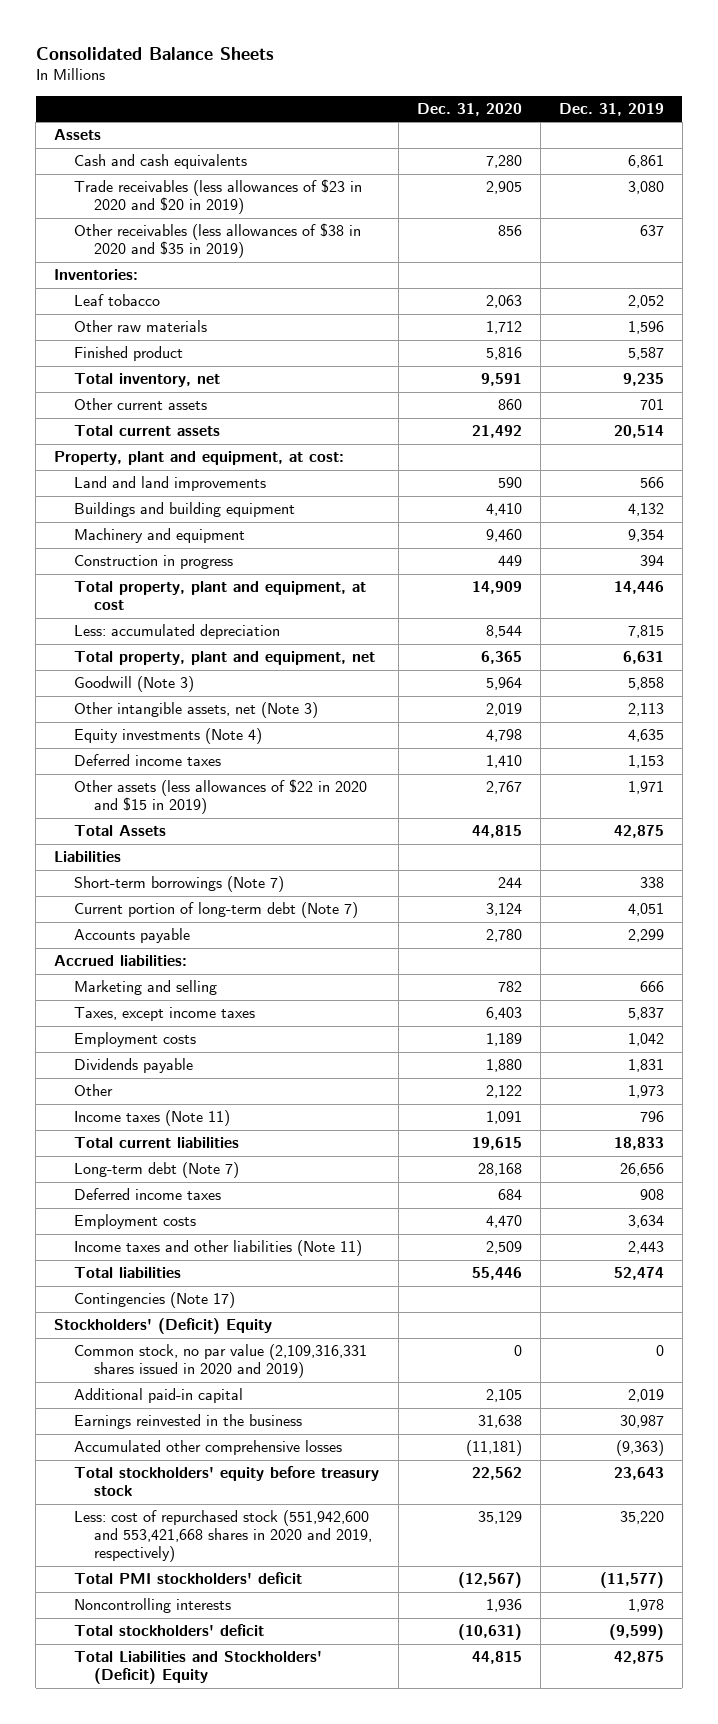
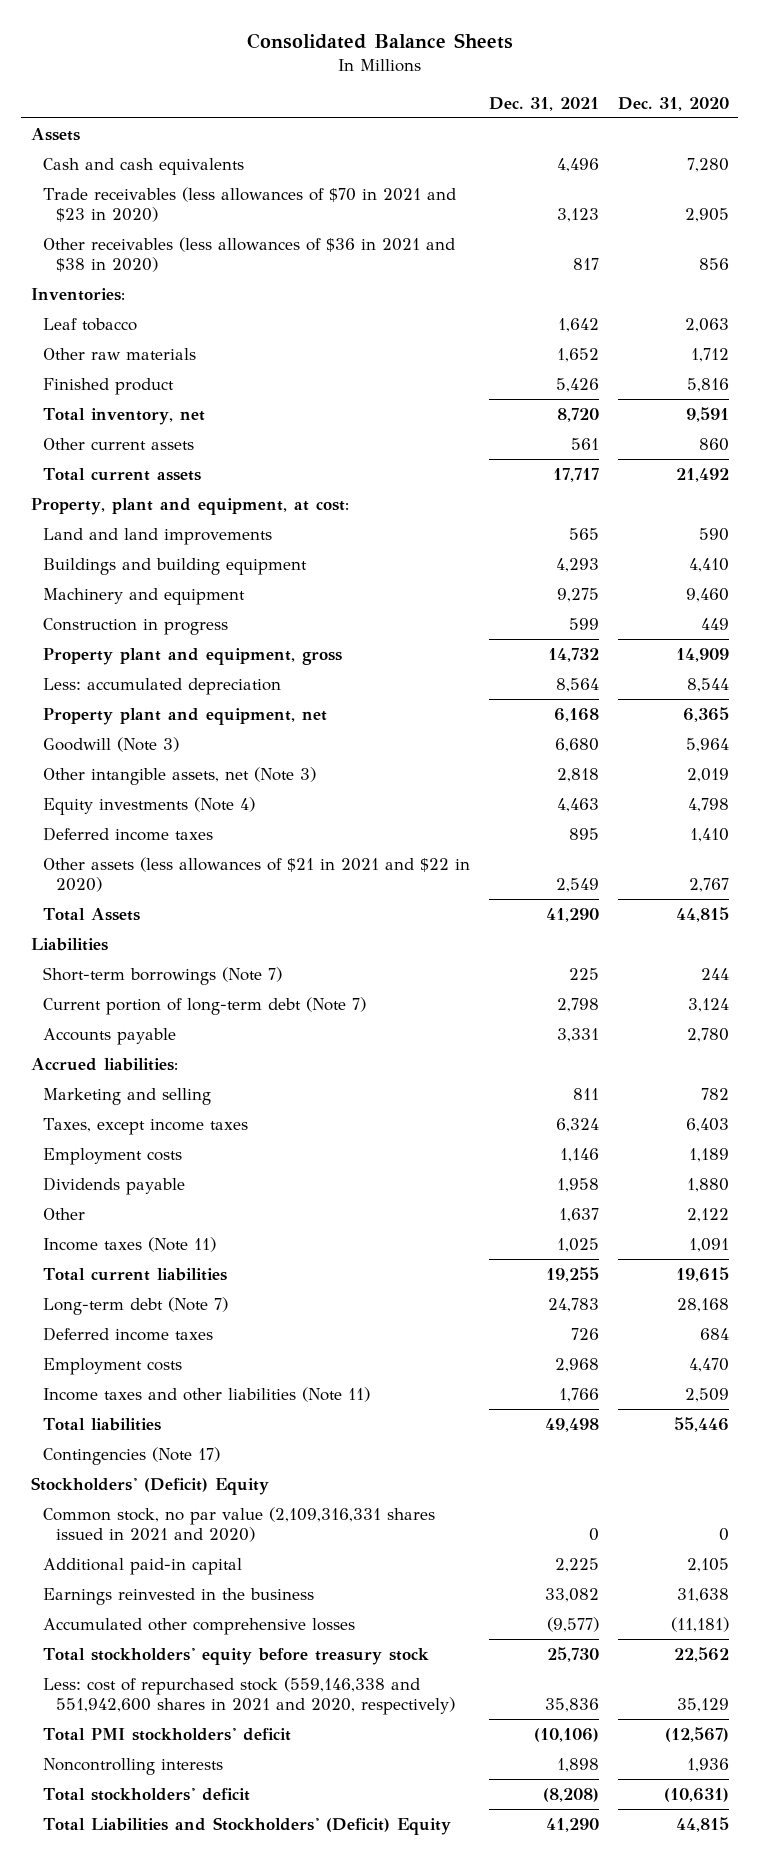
- | Dec. 31, 2020 | Dec. 31, 2019
+ | Dec. 31, 2021 | Dec. 31, 2020
- Trade receivables (less allowances of $23 in 2020 and $20 in 2019) | 2,905 | 3,080
- Other receivables (less allowances of $38 in 2020 and $35 in 2019) | 856 | 637
+ Trade receivables (less allowances of $70 in 2021 and $23 in 2020) | 3,123 | 2,905
+ Other receivables (less allowances of $36 in 2021 and $38 in 2020) | 817 | 856
- Total property, plant and equipment, at cost | 14,909 | 14,446
+ Property plant and equipment, gross | 14,732 | 14,909
- Total property, plant and equipment, net | 6,365 | 6,631
+ Property plant and equipment, net | 6,168 | 6,365
- Other assets (less allowances of $22 in 2020 and $15 in 2019) | 2,767 | 1,971
+ Other assets (less allowances of $21 in 2021 and $22 in 2020) | 2,549 | 2,767
- Common stock, no par value (2,109,316,331 shares issued in 2020 and 2019) | 0 | 0
+ Common stock, no par value (2,109,316,331 shares issued in 2021 and 2020) | 0 | 0
- Less: cost of repurchased stock (551,942,600 and 553,421,668 shares in 2020 and 2019, respectively) | 35,129 | 35,220
+ Less: cost of repurchased stock (559,146,338 and 551,942,600 shares in 2021 and 2020, respectively) | 35,836 | 35,129

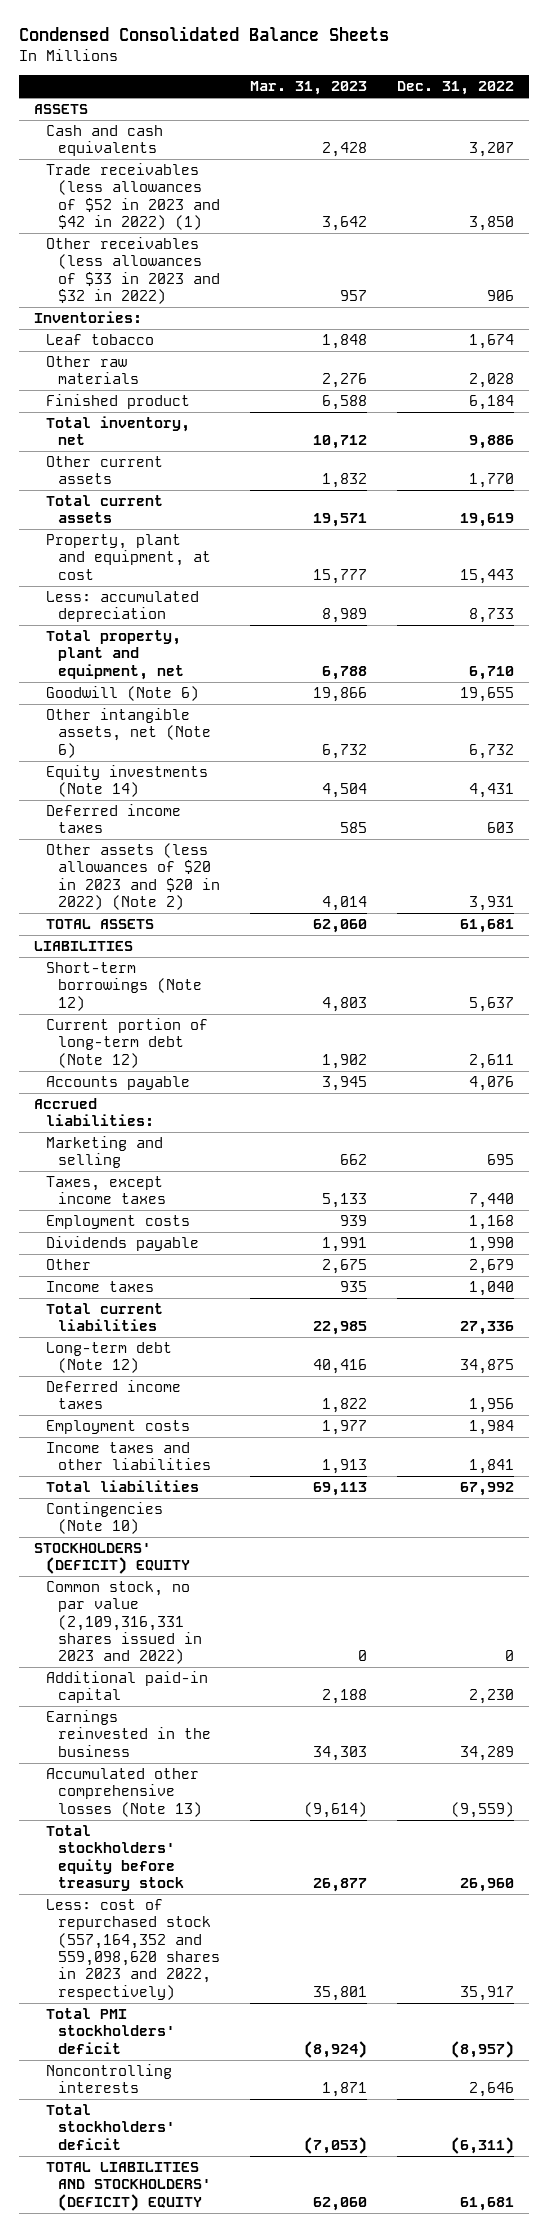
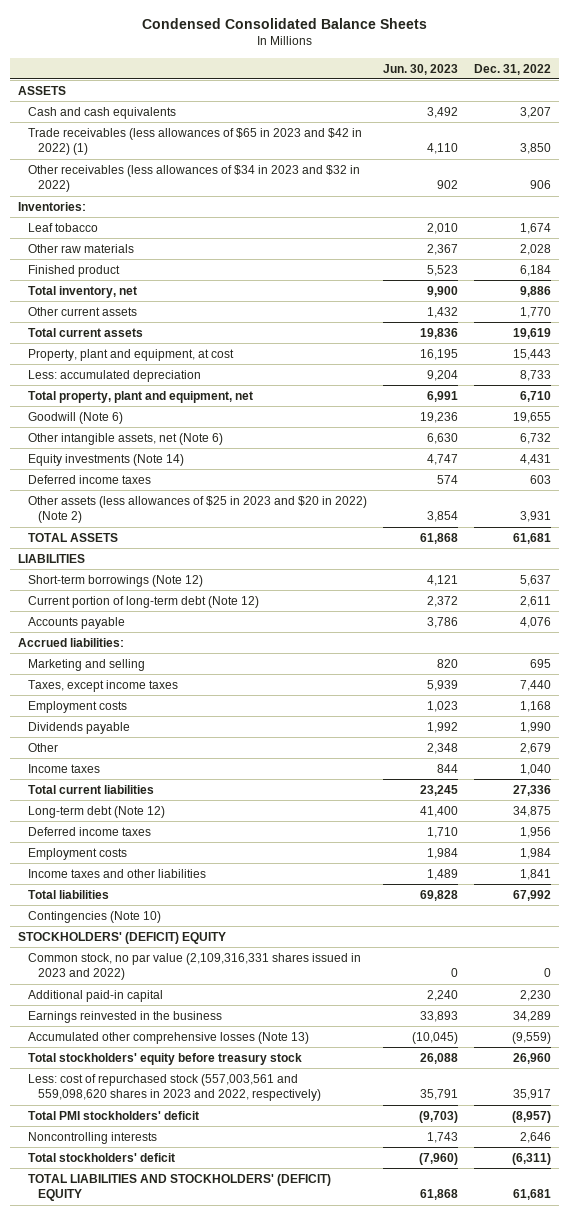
- | Mar. 31, 2023 | Dec. 31, 2022
+ | Jun. 30, 2023 | Dec. 31, 2022
- Trade receivables (less allowances of $52 in 2023 and $42 in 2022) (1) | 3,642 | 3,850
- Other receivables (less allowances of $33 in 2023 and $32 in 2022) | 957 | 906
+ Trade receivables (less allowances of $65 in 2023 and $42 in 2022) (1) | 4,110 | 3,850
+ Other receivables (less allowances of $34 in 2023 and $32 in 2022) | 902 | 906
- Other assets (less allowances of $20 in 2023 and $20 in 2022) (Note 2) | 4,014 | 3,931
+ Other assets (less allowances of $25 in 2023 and $20 in 2022) (Note 2) | 3,854 | 3,931
- Less: cost of repurchased stock (557,164,352 and 559,098,620 shares in 2023 and 2022, respectively) | 35,801 | 35,917
+ Less: cost of repurchased stock (557,003,561 and 559,098,620 shares in 2023 and 2022, respectively) | 35,791 | 35,917

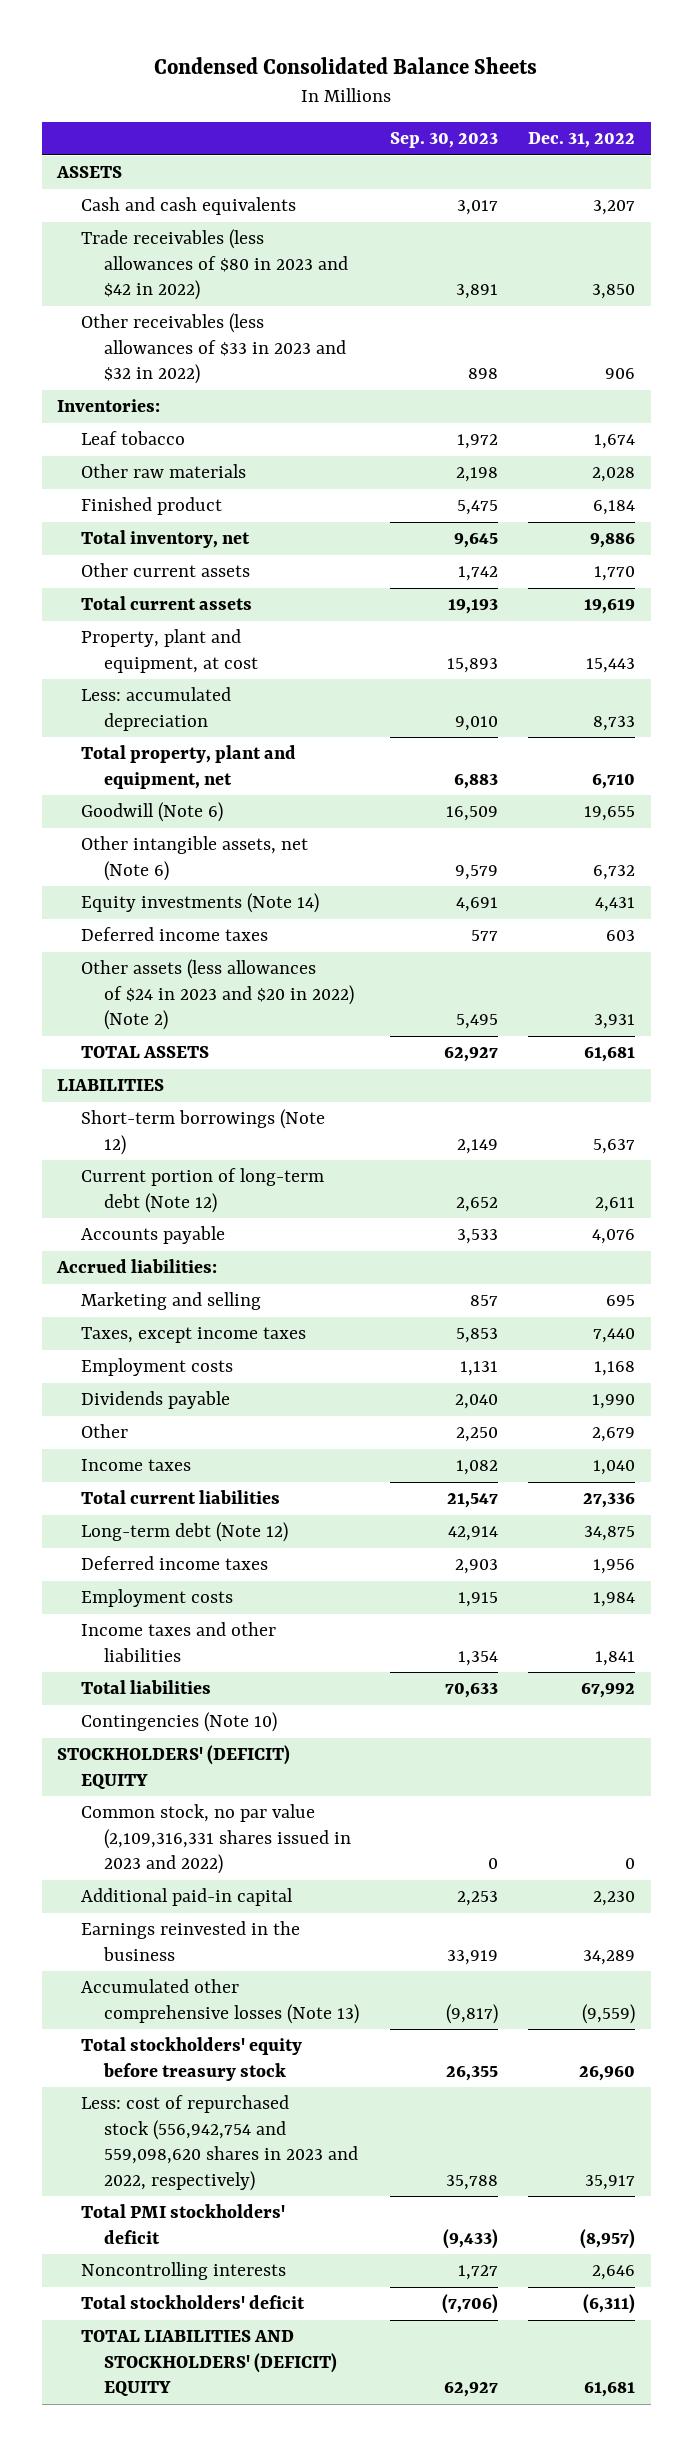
- | Jun. 30, 2023 | Dec. 31, 2022
+ | Sep. 30, 2023 | Dec. 31, 2022
- Trade receivables (less allowances of $65 in 2023 and $42 in 2022) (1) | 4,110 | 3,850
- Other receivables (less allowances of $34 in 2023 and $32 in 2022) | 902 | 906
+ Trade receivables (less allowances of $80 in 2023 and $42 in 2022) | 3,891 | 3,850
+ Other receivables (less allowances of $33 in 2023 and $32 in 2022) | 898 | 906
- Other assets (less allowances of $25 in 2023 and $20 in 2022) (Note 2) | 3,854 | 3,931
+ Other assets (less allowances of $24 in 2023 and $20 in 2022) (Note 2) | 5,495 | 3,931
- Less: cost of repurchased stock (557,003,561 and 559,098,620 shares in 2023 and 2022, respectively) | 35,791 | 35,917
+ Less: cost of repurchased stock (556,942,754 and 559,098,620 shares in 2023 and 2022, respectively) | 35,788 | 35,917

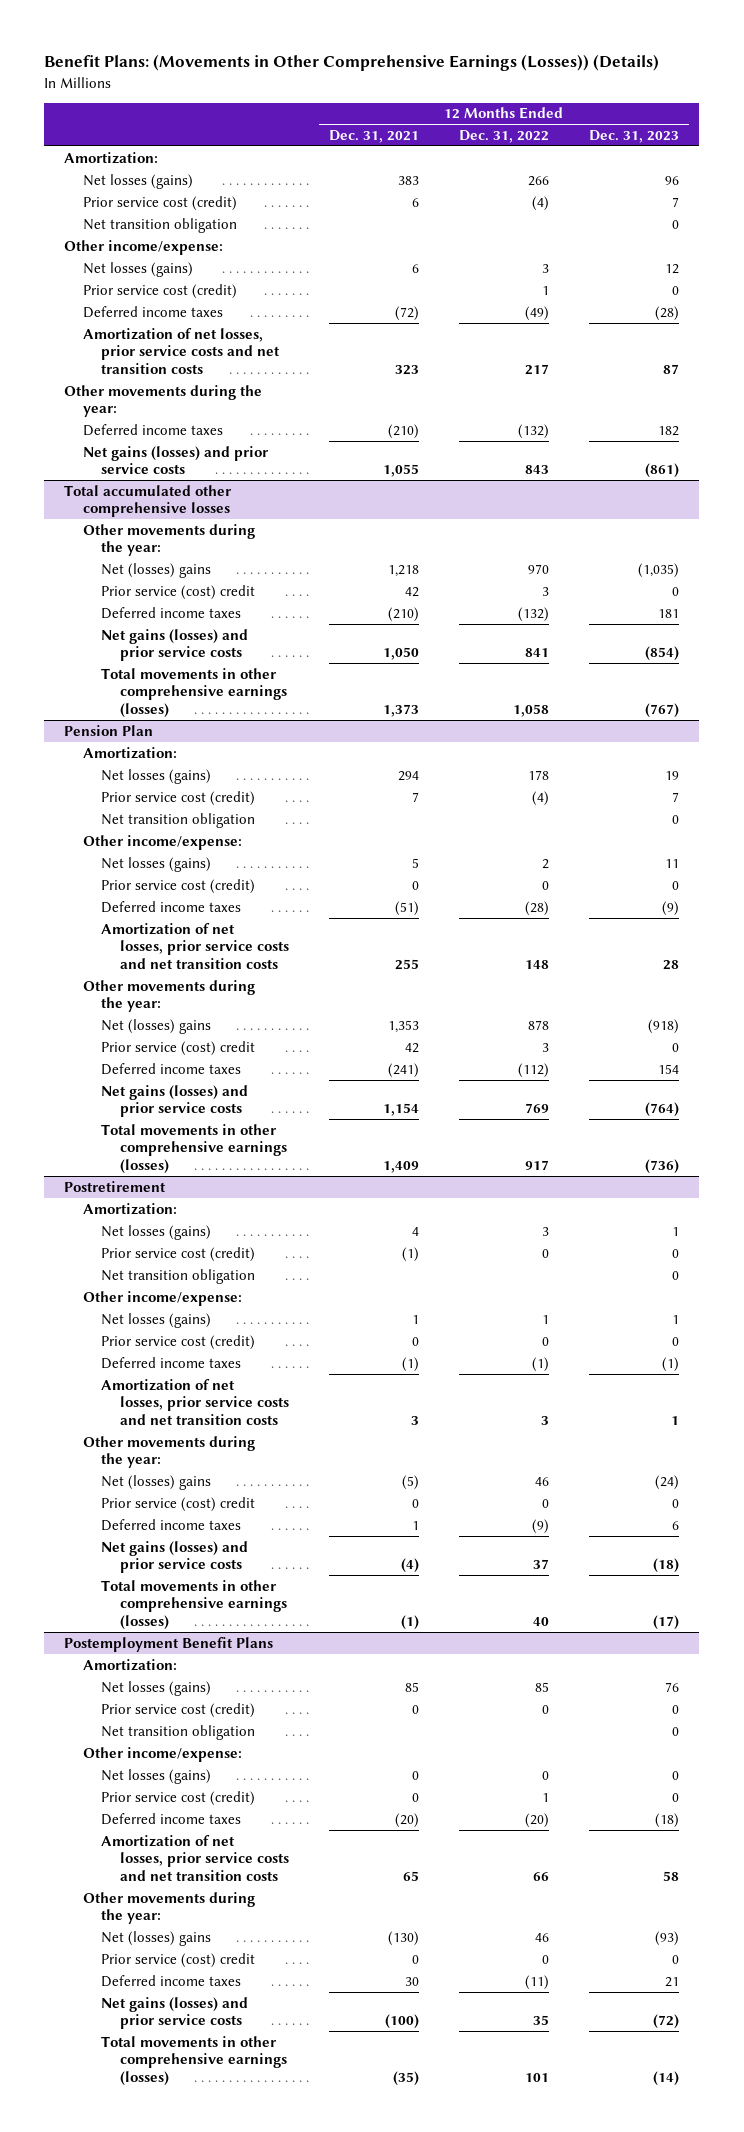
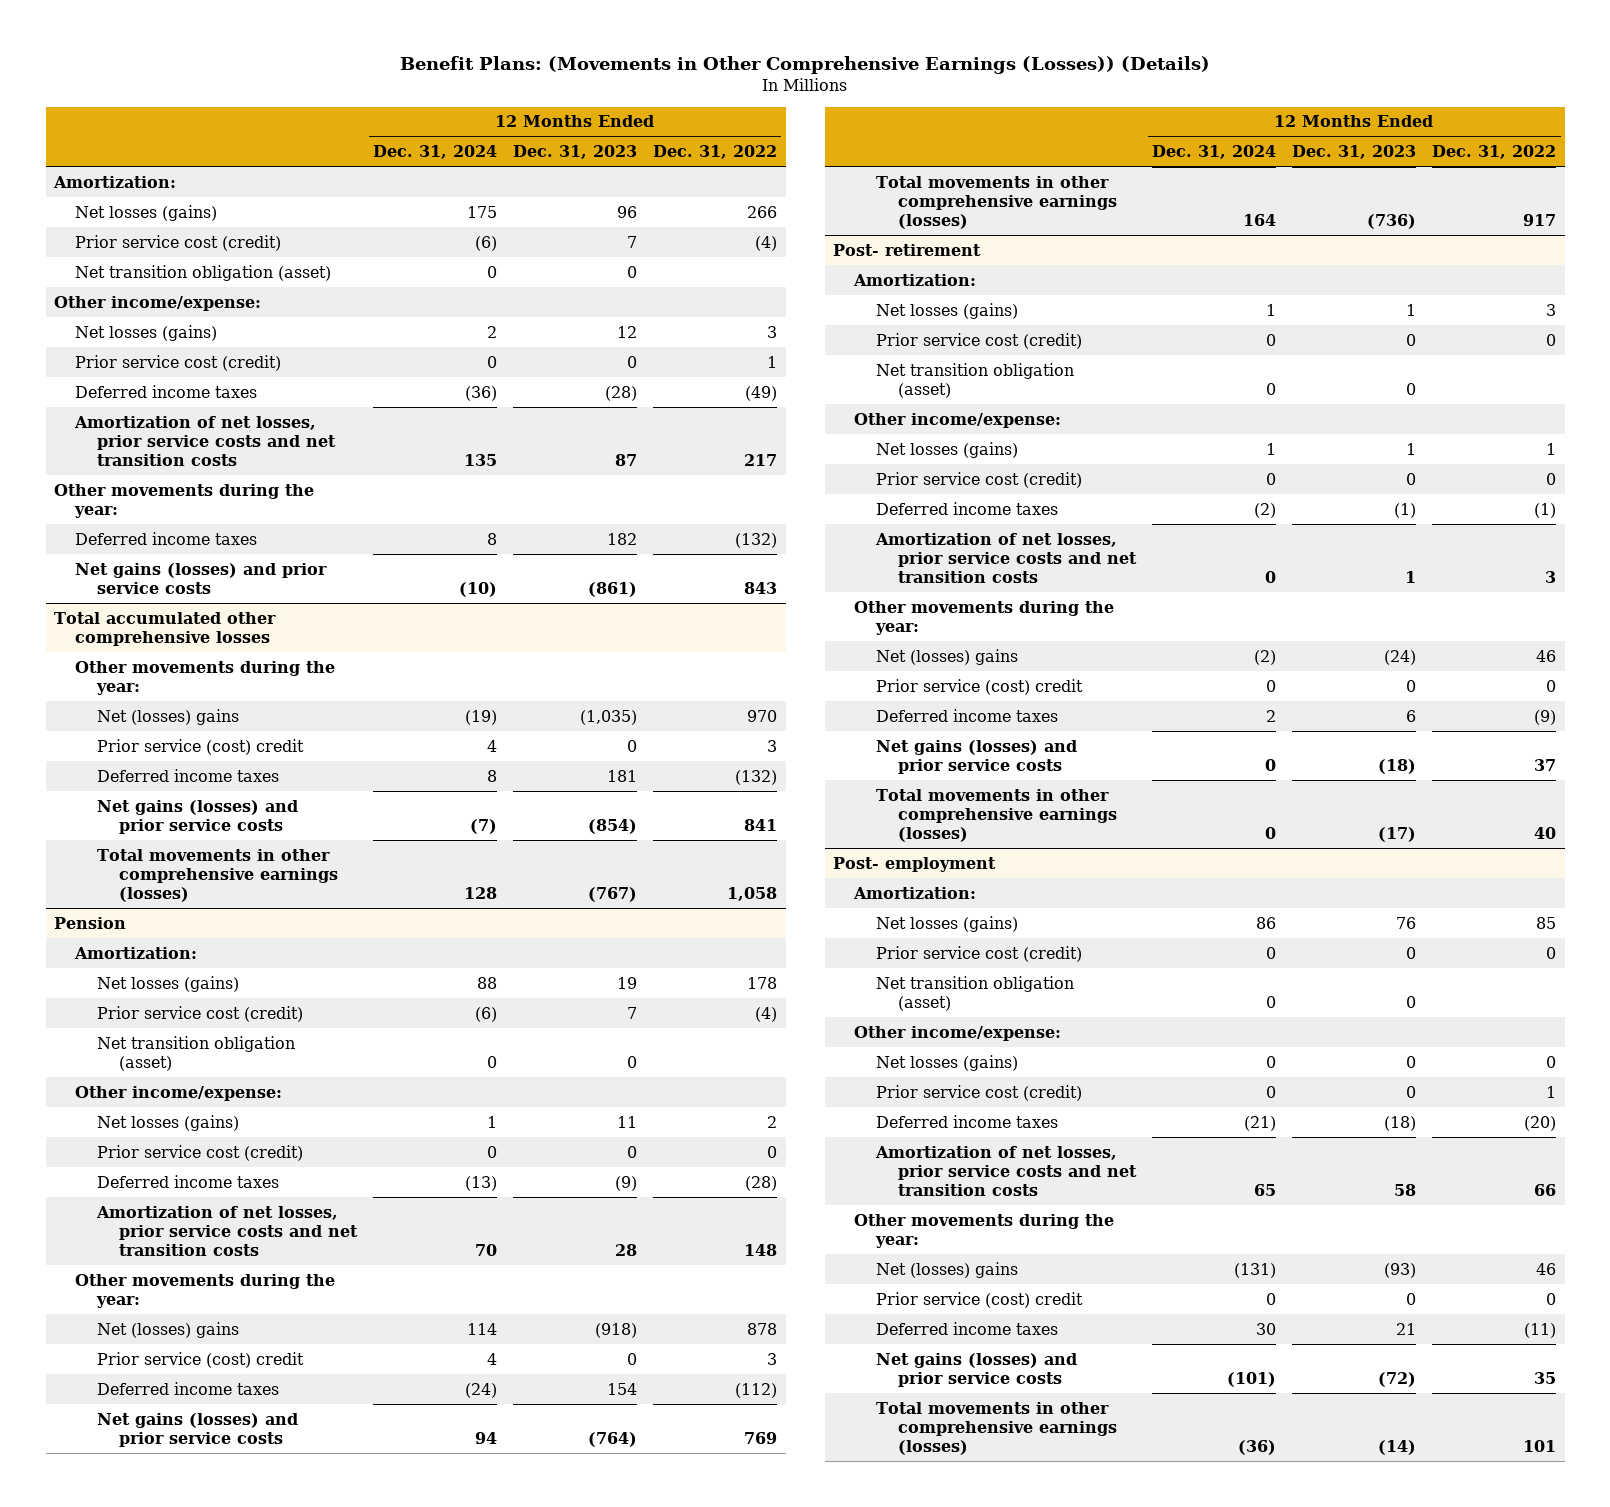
- | 12 Months Ended Dec. 31, 2021 | 12 Months Ended Dec. 31, 2022 | 12 Months Ended Dec. 31, 2023
+ | 12 Months Ended Dec. 31, 2024 | 12 Months Ended Dec. 31, 2023 | 12 Months Ended Dec. 31, 2022
- Net transition obligation | | | 0
+ Net transition obligation (asset) | 0 | 0 |
- Pension Plan
+ Pension
- Net transition obligation | | | 0
+ Net transition obligation (asset) | 0 | 0 |
- Postretirement
+ Post- retirement
- Net transition obligation | | | 0
+ Net transition obligation (asset) | 0 | 0 |
- Postemployment Benefit Plans
+ Post- employment
- Net transition obligation | | | 0
+ Net transition obligation (asset) | 0 | 0 |

